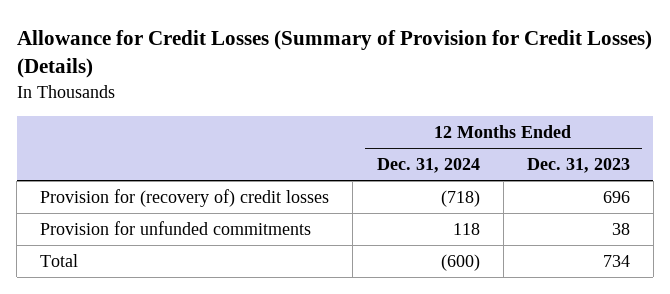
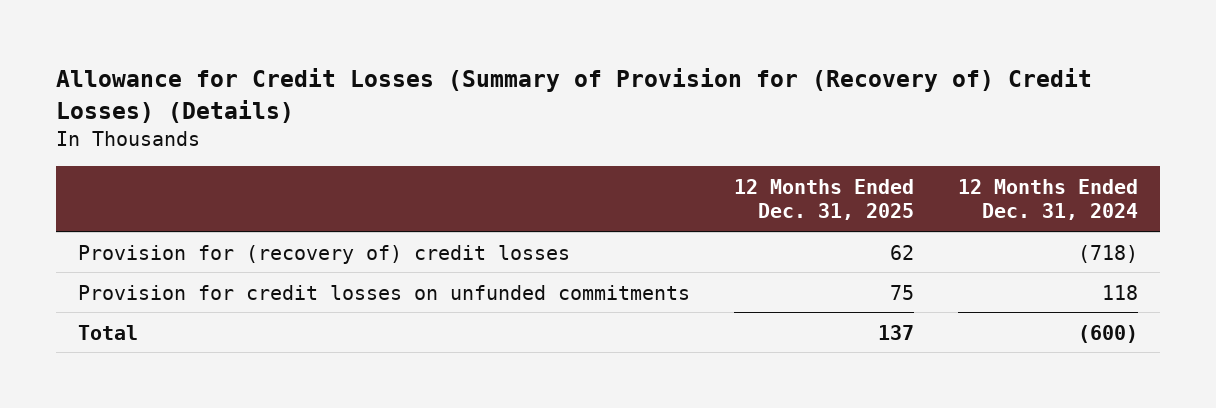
- Allowance for Credit Losses (Summary of Provision for Credit Losses) (Details)
+ Allowance for Credit Losses (Summary of Provision for (Recovery of) Credit Losses) (Details)
- | 12 Months Ended Dec. 31, 2024 | 12 Months Ended Dec. 31, 2023
+ | 12 Months Ended Dec. 31, 2025 | 12 Months Ended Dec. 31, 2024
- Provision for unfunded commitments | 118 | 38
+ Provision for credit losses on unfunded commitments | 75 | 118

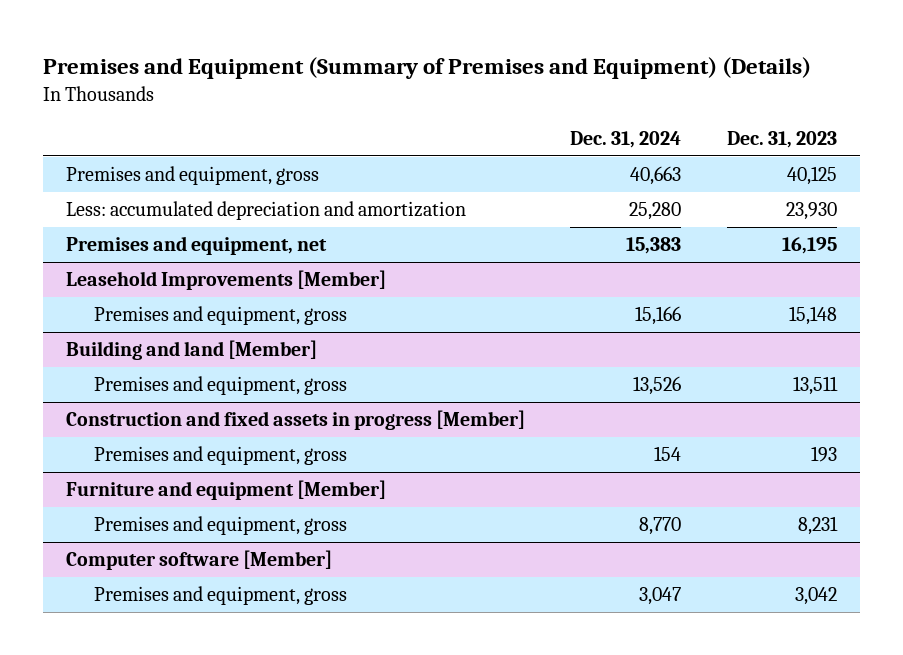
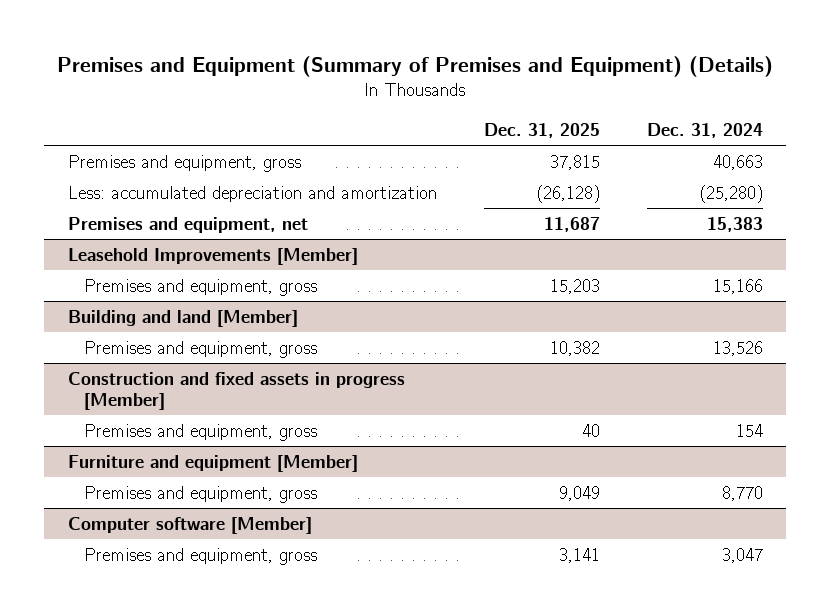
- | Dec. 31, 2024 | Dec. 31, 2023
+ | Dec. 31, 2025 | Dec. 31, 2024
- Less: accumulated depreciation and amortization | 25,280 | 23,930
+ Less: accumulated depreciation and amortization | (26,128) | (25,280)

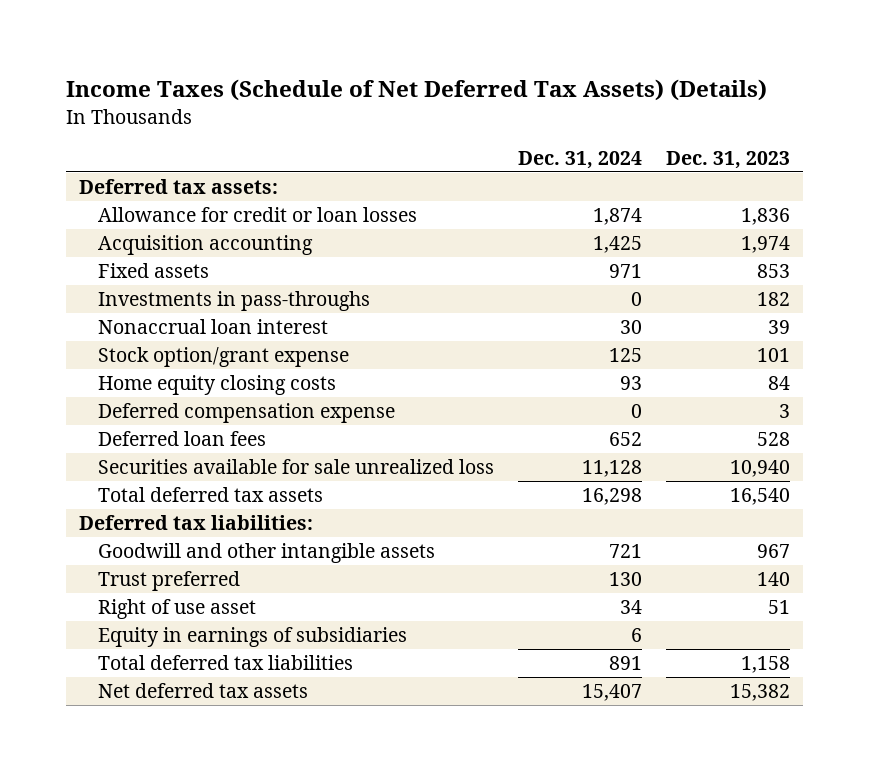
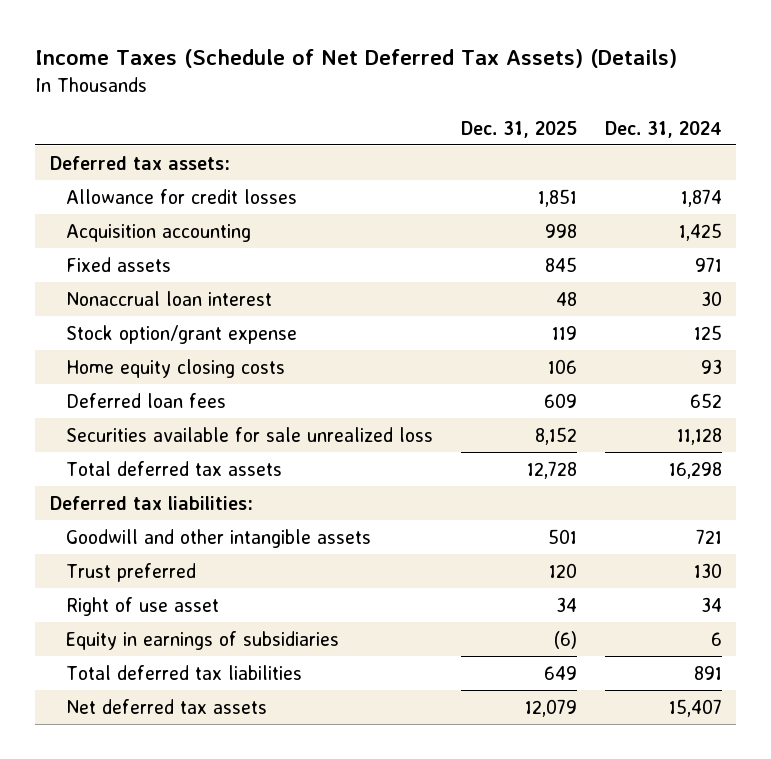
- | Dec. 31, 2024 | Dec. 31, 2023
+ | Dec. 31, 2025 | Dec. 31, 2024
- Allowance for credit or loan losses | 1,874 | 1,836
+ Allowance for credit losses | 1,851 | 1,874
- Investments in pass-throughs | 0 | 182
- Deferred compensation expense | 0 | 3

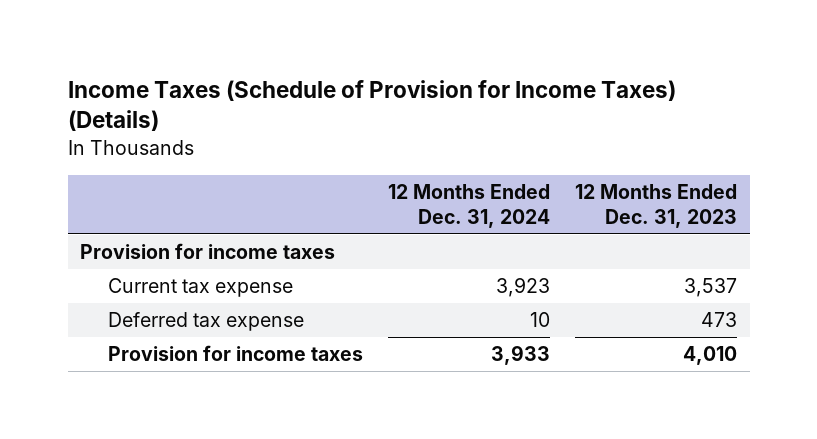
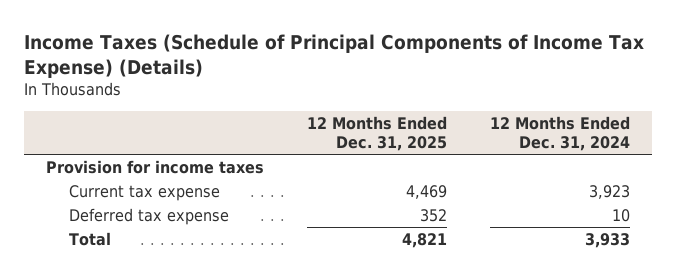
- Income Taxes (Schedule of Provision for Income Taxes) (Details)
+ Income Taxes (Schedule of Principal Components of Income Tax Expense) (Details)
- | 12 Months Ended Dec. 31, 2024 | 12 Months Ended Dec. 31, 2023
+ | 12 Months Ended Dec. 31, 2025 | 12 Months Ended Dec. 31, 2024
- Provision for income taxes | 3,933 | 4,010
+ Total | 4,821 | 3,933

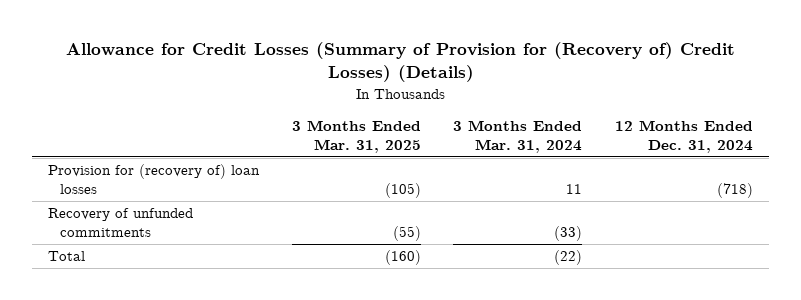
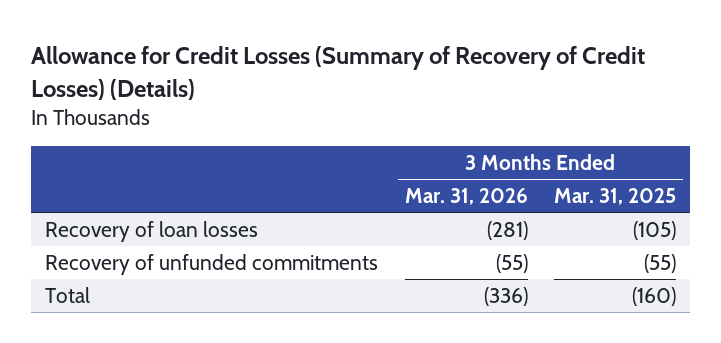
- Allowance for Credit Losses (Summary of Provision for (Recovery of) Credit Losses) (Details)
+ Allowance for Credit Losses (Summary of Recovery of Credit Losses) (Details)
- | 3 Months Ended Mar. 31, 2025 | 3 Months Ended Mar. 31, 2024 | 12 Months Ended Dec. 31, 2024
+ | 3 Months Ended Mar. 31, 2026 | 3 Months Ended Mar. 31, 2025
- Provision for (recovery of) loan losses | (105) | 11 | (718)
+ Recovery of loan losses | (281) | (105)

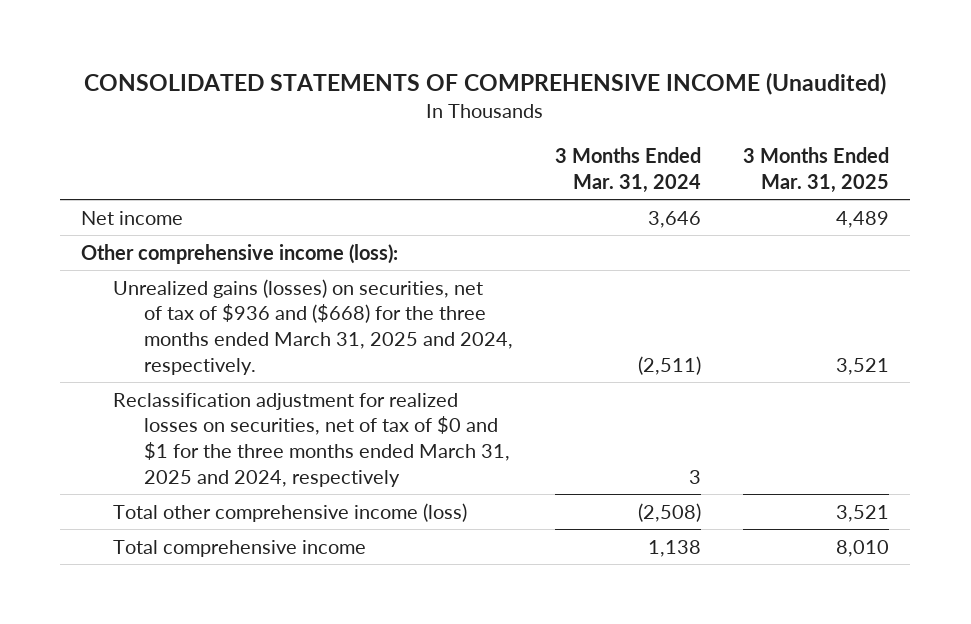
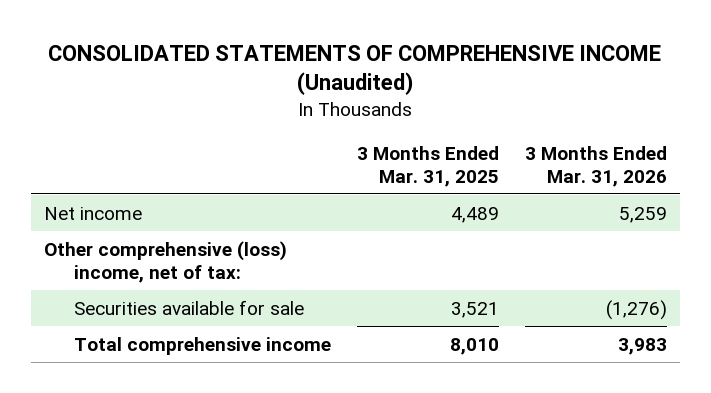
- | 3 Months Ended Mar. 31, 2024 | 3 Months Ended Mar. 31, 2025
+ | 3 Months Ended Mar. 31, 2025 | 3 Months Ended Mar. 31, 2026
- Other comprehensive income (loss):
- Unrealized gains (losses) on securities, net of tax of $936 and ($668) for the three months ended March 31, 2025 and 2024, respectively. | (2,511) | 3,521
- Reclassification adjustment for realized losses on securities, net of tax of $0 and $1 for the three months ended March 31, 2025 and 2024, respectively | 3 |
- Total other comprehensive income (loss) | (2,508) | 3,521
+ Other comprehensive (loss) income, net of tax:
+ Securities available for sale | 3,521 | (1,276)

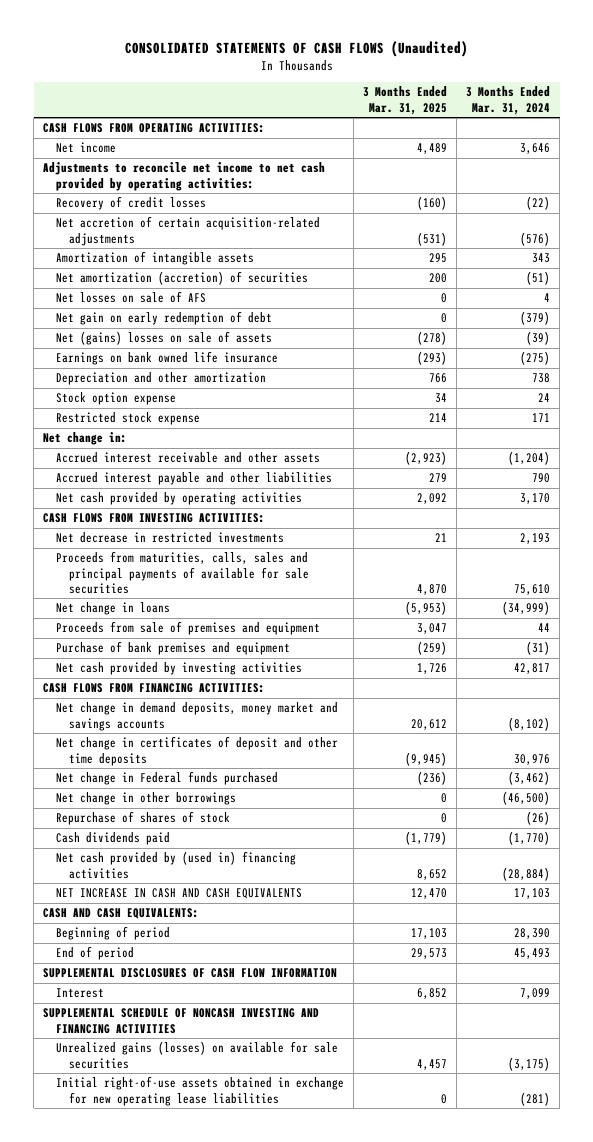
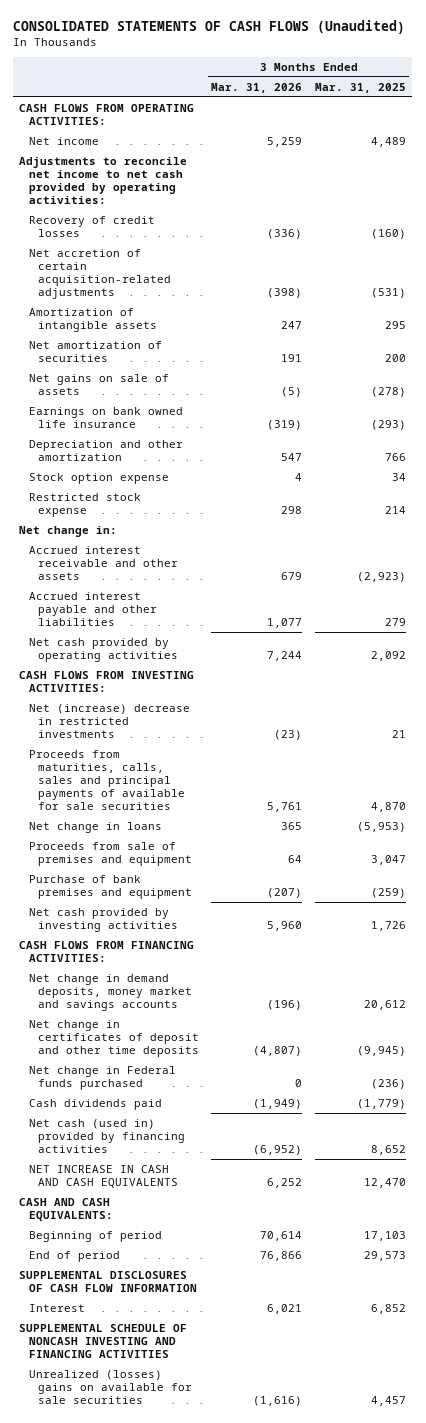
- | 3 Months Ended Mar. 31, 2025 | 3 Months Ended Mar. 31, 2024
+ | 3 Months Ended Mar. 31, 2026 | 3 Months Ended Mar. 31, 2025
- Net amortization (accretion) of securities | 200 | (51)
- Net losses on sale of AFS | 0 | 4
- Net gain on early redemption of debt | 0 | (379)
- Net (gains) losses on sale of assets | (278) | (39)
+ Net amortization of securities | 191 | 200
+ Net gains on sale of assets | (5) | (278)
- Net decrease in restricted investments | 21 | 2,193
+ Net (increase) decrease in restricted investments | (23) | 21
- Net change in other borrowings | 0 | (46,500)
- Repurchase of shares of stock | 0 | (26)
- Net cash provided by (used in) financing activities | 8,652 | (28,884)
+ Net cash (used in) provided by financing activities | (6,952) | 8,652
- Unrealized gains (losses) on available for sale securities | 4,457 | (3,175)
- Initial right-of-use assets obtained in exchange for new operating lease liabilities | 0 | (281)
+ Unrealized (losses) gains on available for sale securities | (1,616) | 4,457

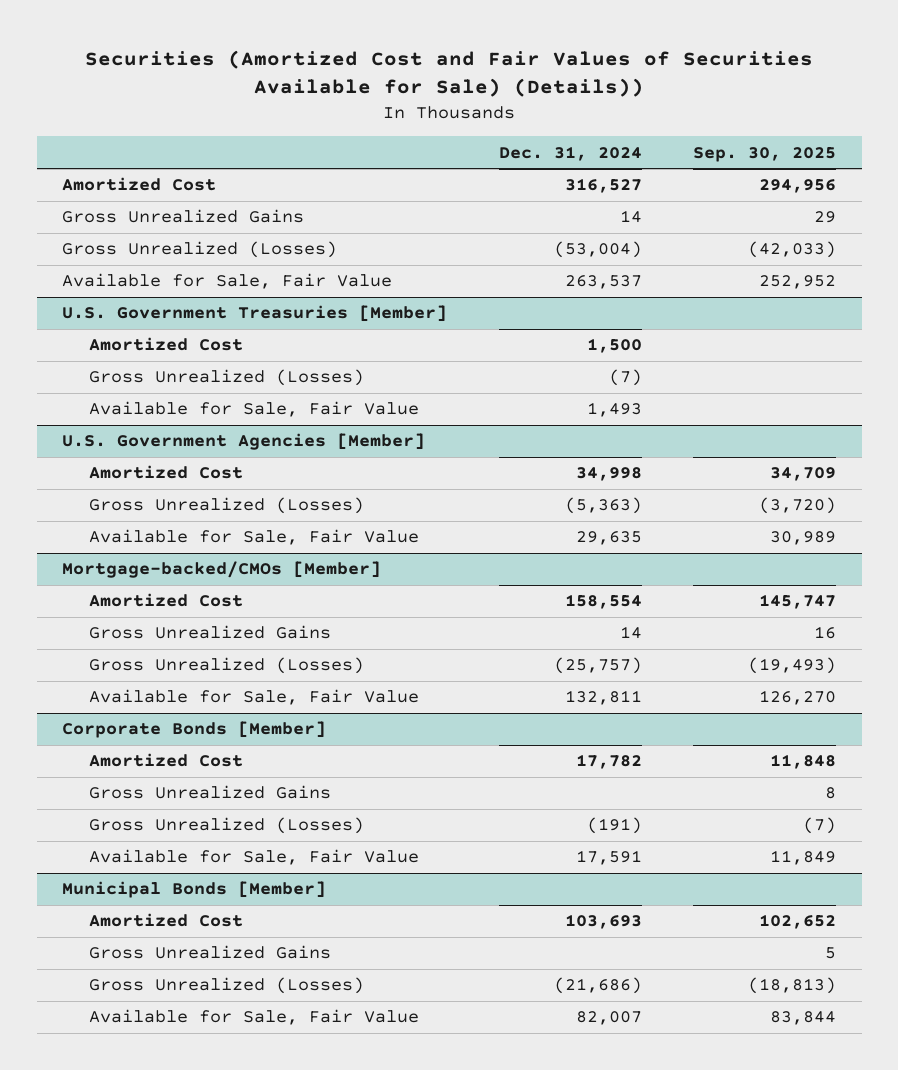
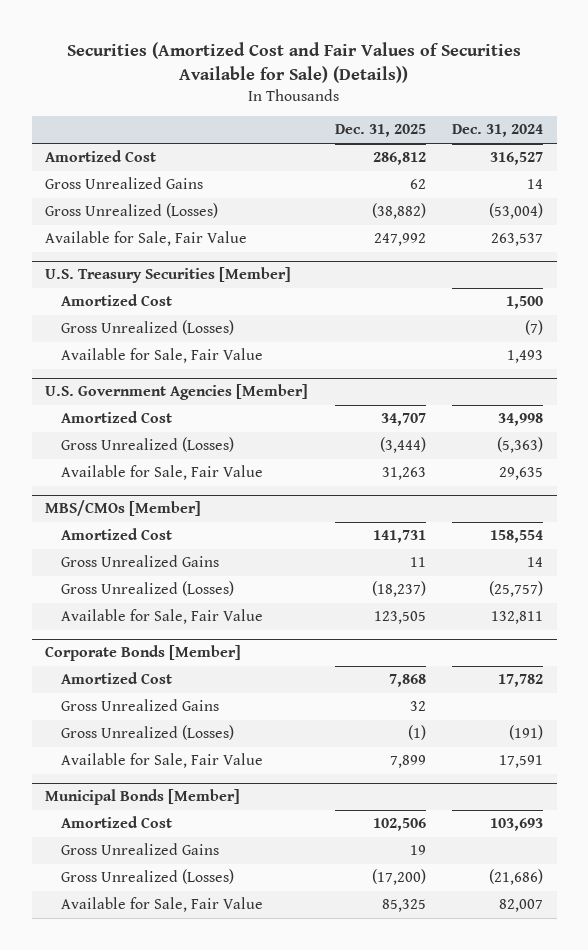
- | Dec. 31, 2024 | Sep. 30, 2025
+ | Dec. 31, 2025 | Dec. 31, 2024
- U.S. Government Treasuries [Member]
+ U.S. Treasury Securities [Member]
- Mortgage-backed/CMOs [Member]
+ MBS/CMOs [Member]

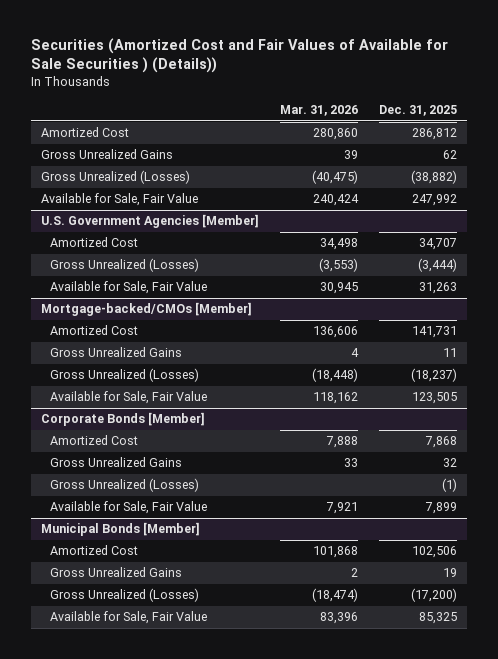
- Securities (Amortized Cost and Fair Values of Securities Available for Sale) (Details))
+ Securities (Amortized Cost and Fair Values of Available for Sale Securities ) (Details))
- | Dec. 31, 2025 | Dec. 31, 2024
+ | Mar. 31, 2026 | Dec. 31, 2025
- U.S. Treasury Securities [Member]
- Amortized Cost | | 1,500
- Gross Unrealized (Losses) | | (7)
- Available for Sale, Fair Value | | 1,493
- MBS/CMOs [Member]
+ Mortgage-backed/CMOs [Member]

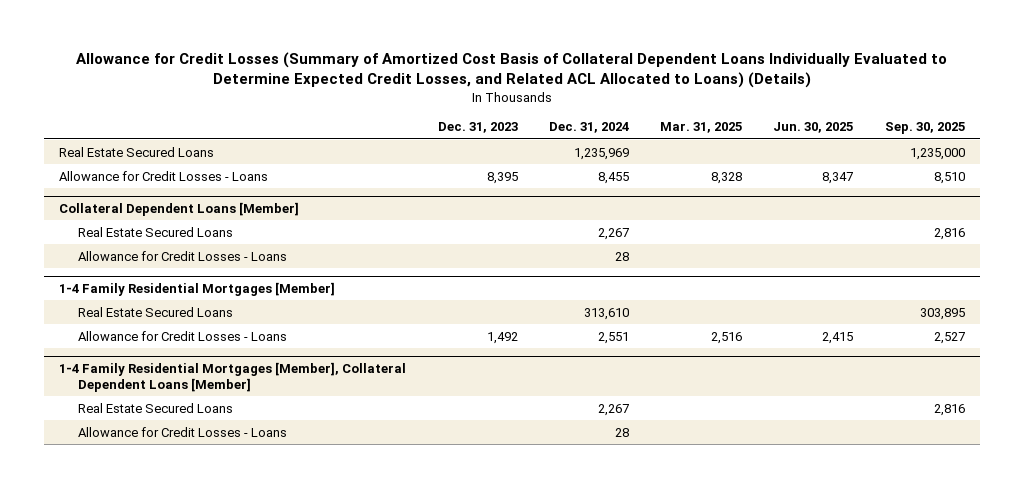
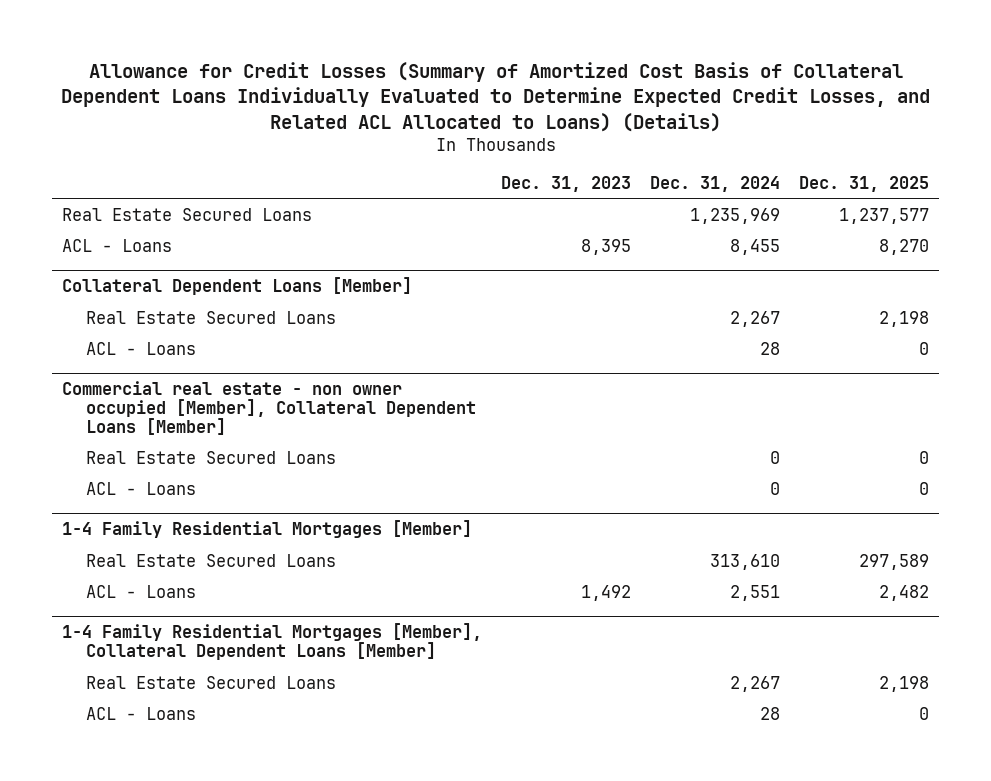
- | Dec. 31, 2023 | Dec. 31, 2024 | Mar. 31, 2025 | Jun. 30, 2025 | Sep. 30, 2025
+ | Dec. 31, 2023 | Dec. 31, 2024 | Dec. 31, 2025
- Allowance for Credit Losses - Loans | 8,395 | 8,455 | 8,328 | 8,347 | 8,510
+ ACL - Loans | 8,395 | 8,455 | 8,270
@ Collateral Dependent Loans [Member]
- Allowance for Credit Losses - Loans | | 28 | | |
+ ACL - Loans | | 28 | 0
+ Commercial real estate - non owner occupied [Member], Collateral Dependent Loans [Member]
+ Real Estate Secured Loans | | 0 | 0
+ ACL - Loans | | 0 | 0
@ 1-4 Family Residential Mortgages [Member]
- Allowance for Credit Losses - Loans | 1,492 | 2,551 | 2,516 | 2,415 | 2,527
+ ACL - Loans | 1,492 | 2,551 | 2,482
@ 1-4 Family Residential Mortgages [Member], Collateral Dependent Loans [Member]
- Allowance for Credit Losses - Loans | | 28 | | |
+ ACL - Loans | | 28 | 0

